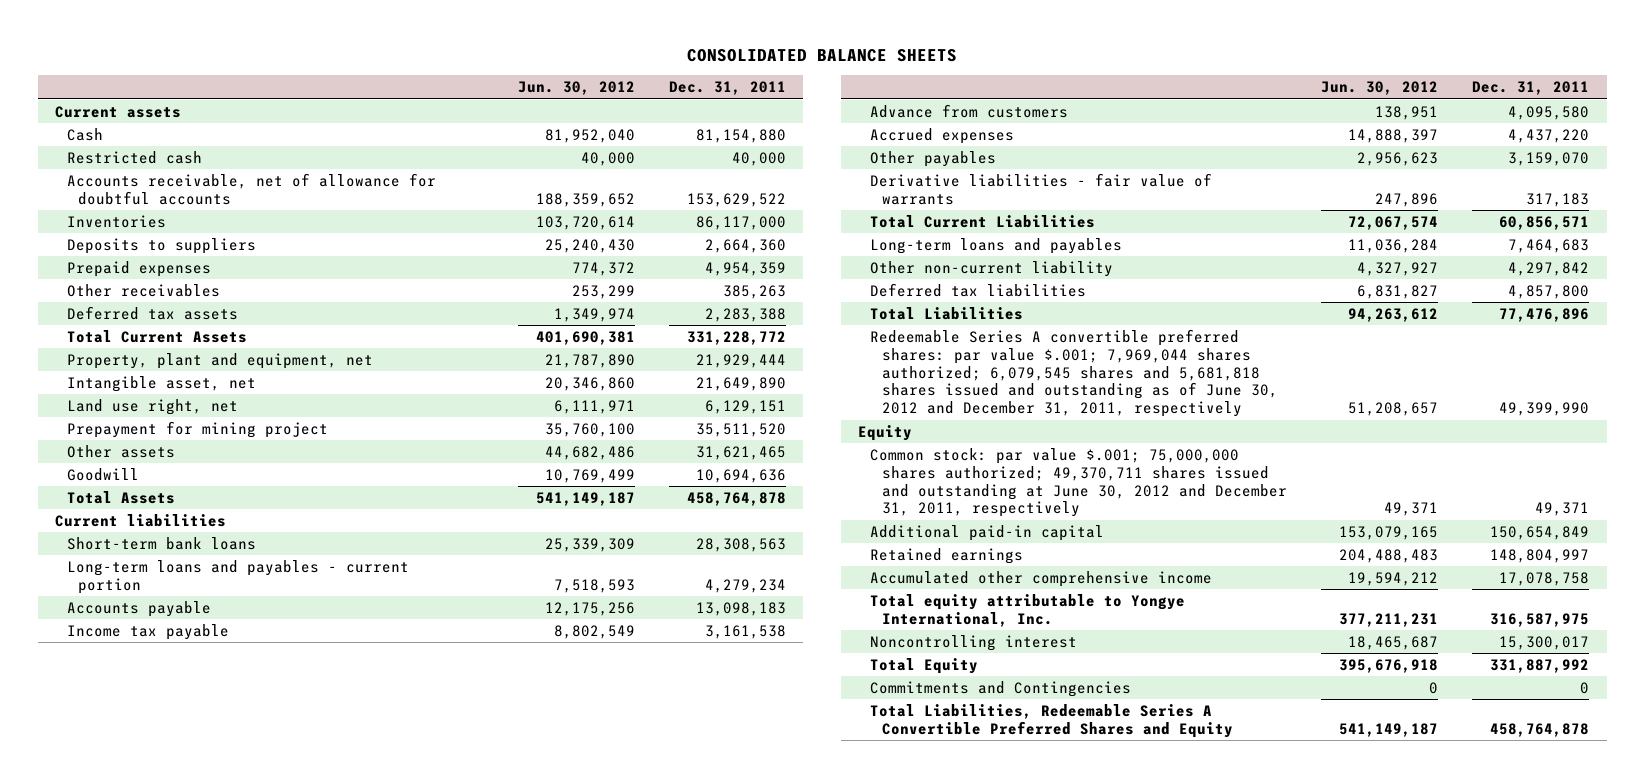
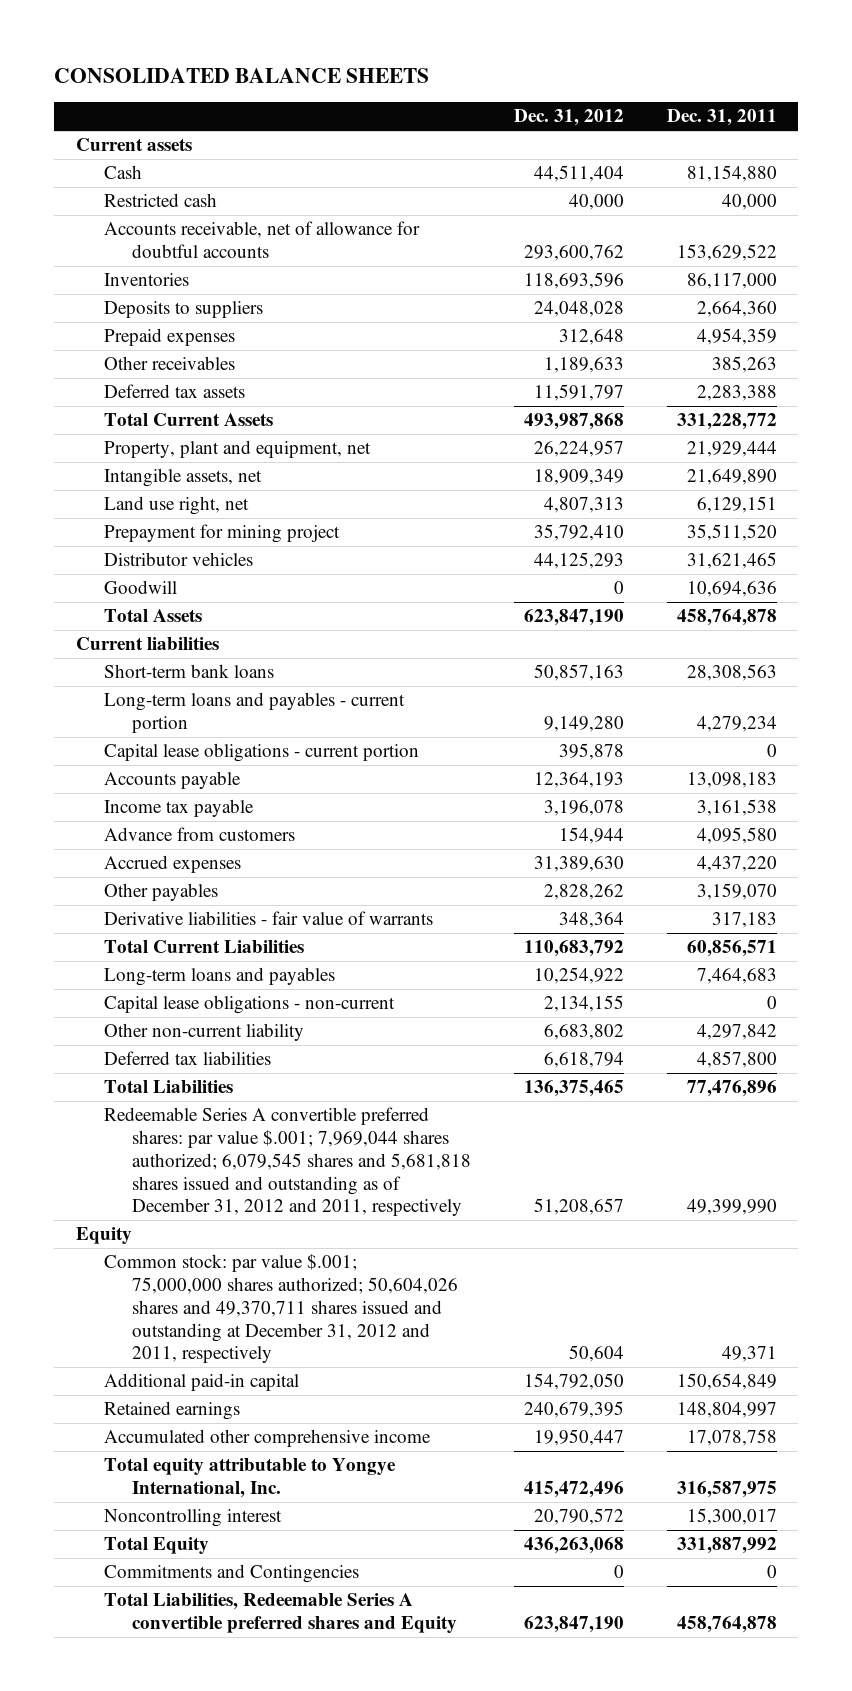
- | Jun. 30, 2012 | Dec. 31, 2011
+ | Dec. 31, 2012 | Dec. 31, 2011
- Intangible asset, net | 20,346,860 | 21,649,890
+ Intangible assets, net | 18,909,349 | 21,649,890
- Other assets | 44,682,486 | 31,621,465
+ Distributor vehicles | 44,125,293 | 31,621,465
+ Capital lease obligations - current portion | 395,878 | 0
+ Capital lease obligations - non-current | 2,134,155 | 0
- Redeemable Series A convertible preferred shares: par value $.001; 7,969,044 shares authorized; 6,079,545 shares and 5,681,818 shares issued and outstanding as of June 30, 2012 and December 31, 2011, respectively | 51,208,657 | 49,399,990
+ Redeemable Series A convertible preferred shares: par value $.001; 7,969,044 shares authorized; 6,079,545 shares and 5,681,818 shares issued and outstanding as of December 31, 2012 and 2011, respectively | 51,208,657 | 49,399,990
- Common stock: par value $.001; 75,000,000 shares authorized; 49,370,711 shares issued and outstanding at June 30, 2012 and December 31, 2011, respectively | 49,371 | 49,371
+ Common stock: par value $.001; 75,000,000 shares authorized; 50,604,026 shares and 49,370,711 shares issued and outstanding at December 31, 2012 and 2011, respectively | 50,604 | 49,371
- Total Liabilities, Redeemable Series A Convertible Preferred Shares and Equity | 541,149,187 | 458,764,878
+ Total Liabilities, Redeemable Series A convertible preferred shares and Equity | 623,847,190 | 458,764,878

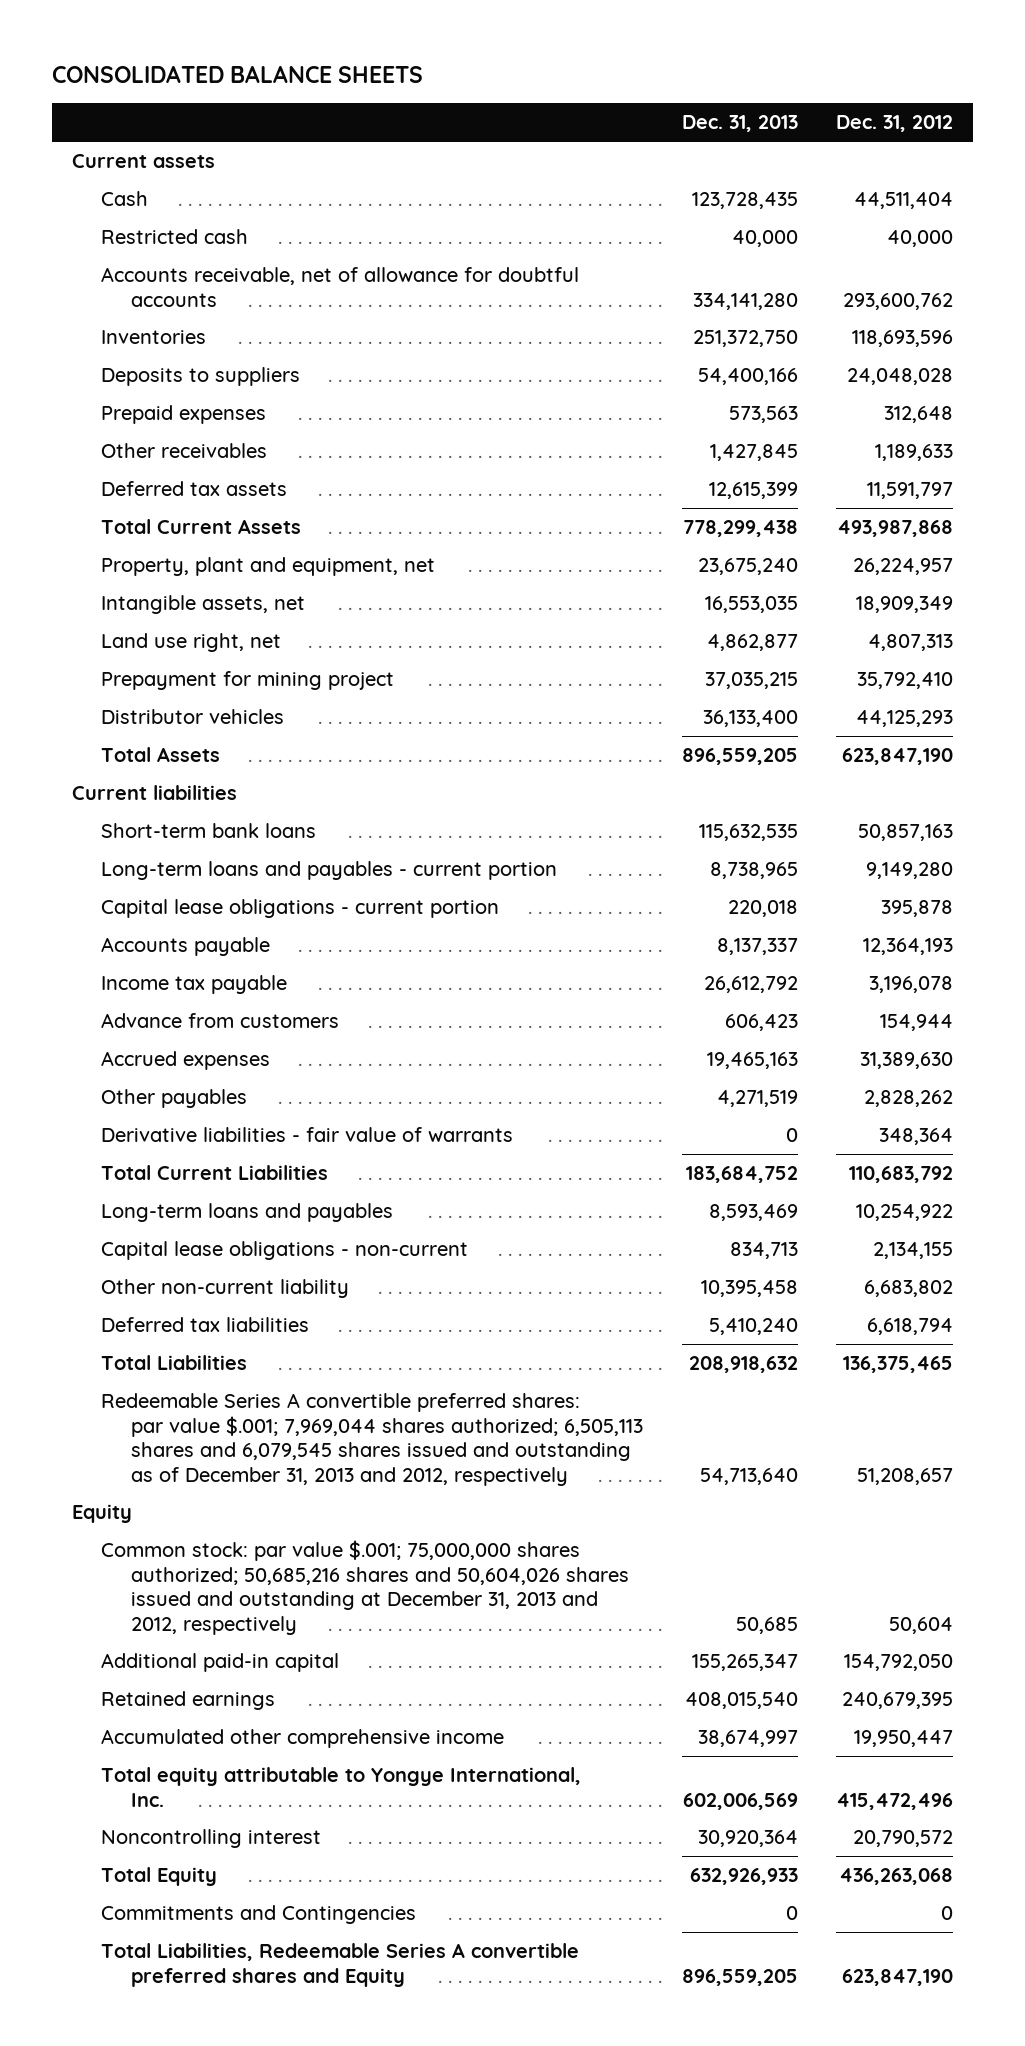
- | Dec. 31, 2012 | Dec. 31, 2011
+ | Dec. 31, 2013 | Dec. 31, 2012
- Goodwill | 0 | 10,694,636
- Redeemable Series A convertible preferred shares: par value $.001; 7,969,044 shares authorized; 6,079,545 shares and 5,681,818 shares issued and outstanding as of December 31, 2012 and 2011, respectively | 51,208,657 | 49,399,990
+ Redeemable Series A convertible preferred shares: par value $.001; 7,969,044 shares authorized; 6,505,113 shares and 6,079,545 shares issued and outstanding as of December 31, 2013 and 2012, respectively | 54,713,640 | 51,208,657
- Common stock: par value $.001; 75,000,000 shares authorized; 50,604,026 shares and 49,370,711 shares issued and outstanding at December 31, 2012 and 2011, respectively | 50,604 | 49,371
+ Common stock: par value $.001; 75,000,000 shares authorized; 50,685,216 shares and 50,604,026 shares issued and outstanding at December 31, 2013 and 2012, respectively | 50,685 | 50,604

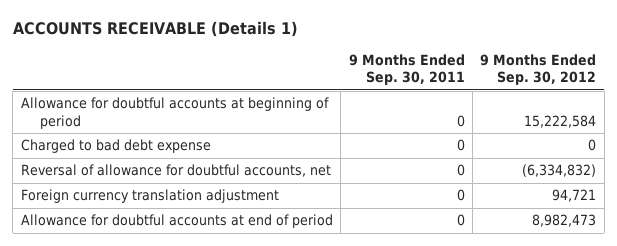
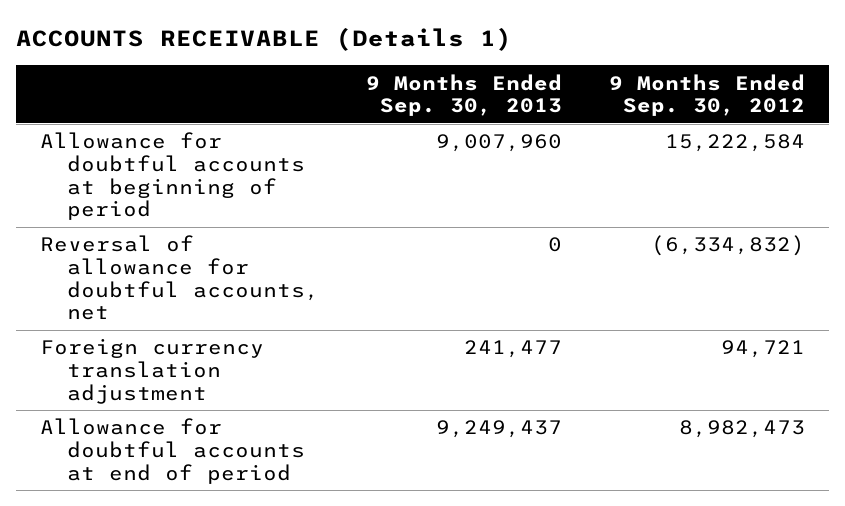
- | 9 Months Ended Sep. 30, 2011 | 9 Months Ended Sep. 30, 2012
+ | 9 Months Ended Sep. 30, 2013 | 9 Months Ended Sep. 30, 2012
- Charged to bad debt expense | 0 | 0

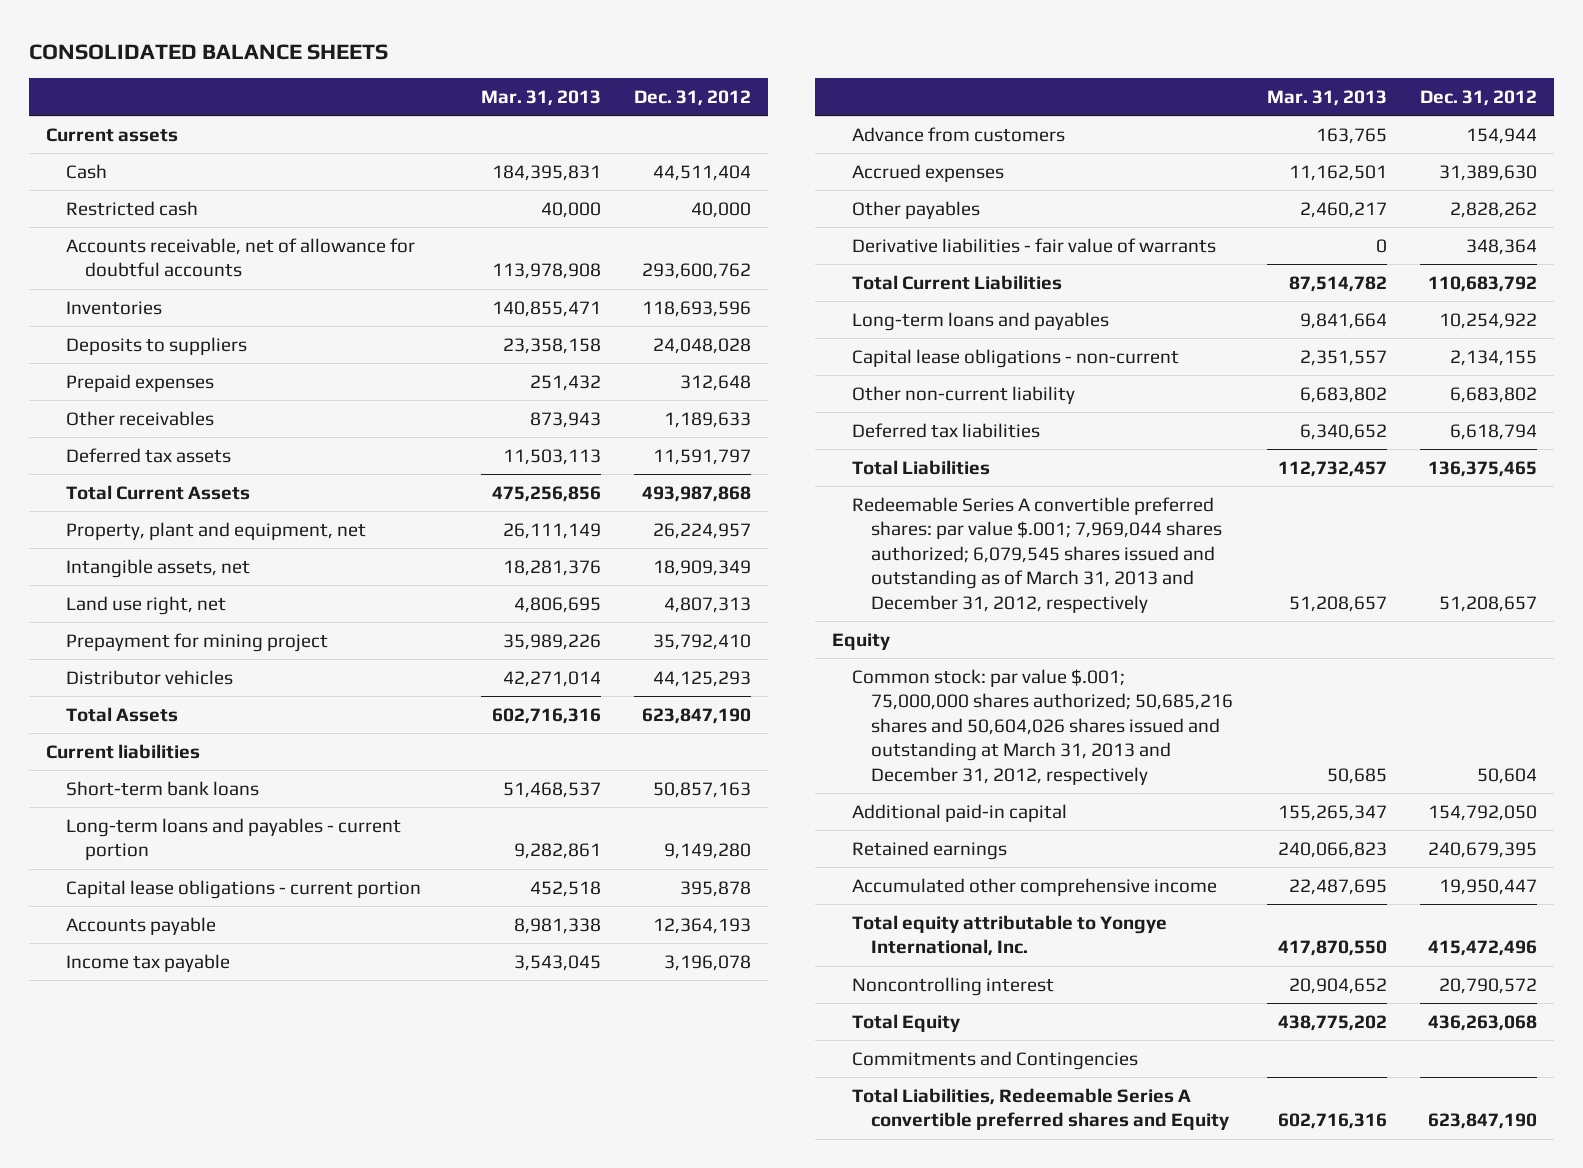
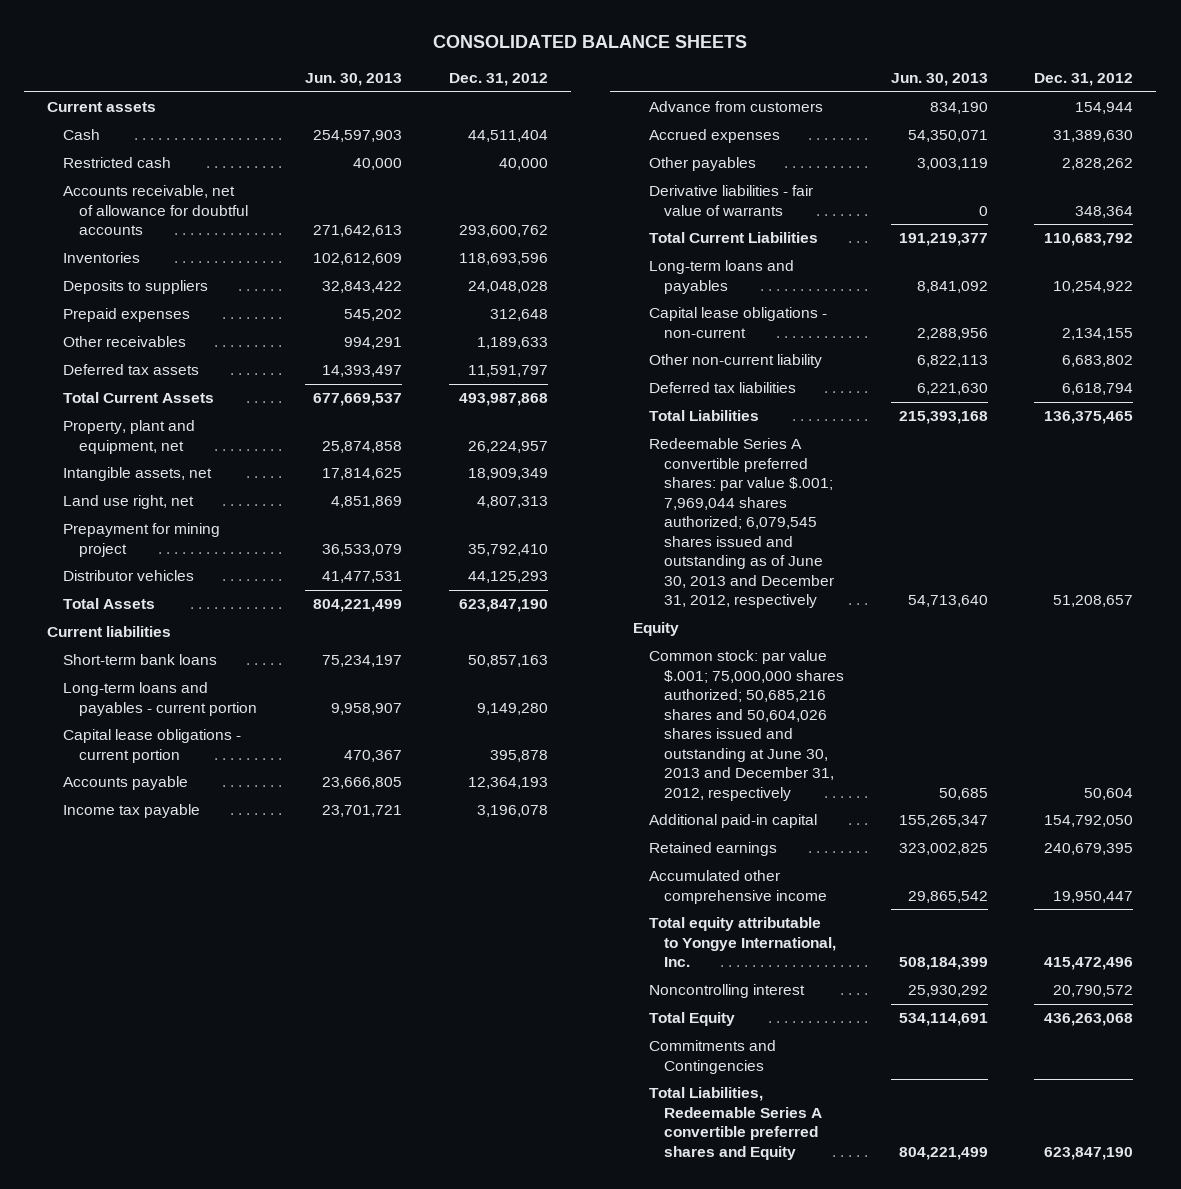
- | Mar. 31, 2013 | Dec. 31, 2012
+ | Jun. 30, 2013 | Dec. 31, 2012
- Redeemable Series A convertible preferred shares: par value $.001; 7,969,044 shares authorized; 6,079,545 shares issued and outstanding as of March 31, 2013 and December 31, 2012, respectively | 51,208,657 | 51,208,657
+ Redeemable Series A convertible preferred shares: par value $.001; 7,969,044 shares authorized; 6,079,545 shares issued and outstanding as of June 30, 2013 and December 31, 2012, respectively | 54,713,640 | 51,208,657
- Common stock: par value $.001; 75,000,000 shares authorized; 50,685,216 shares and 50,604,026 shares issued and outstanding at March 31, 2013 and December 31, 2012, respectively | 50,685 | 50,604
+ Common stock: par value $.001; 75,000,000 shares authorized; 50,685,216 shares and 50,604,026 shares issued and outstanding at June 30, 2013 and December 31, 2012, respectively | 50,685 | 50,604

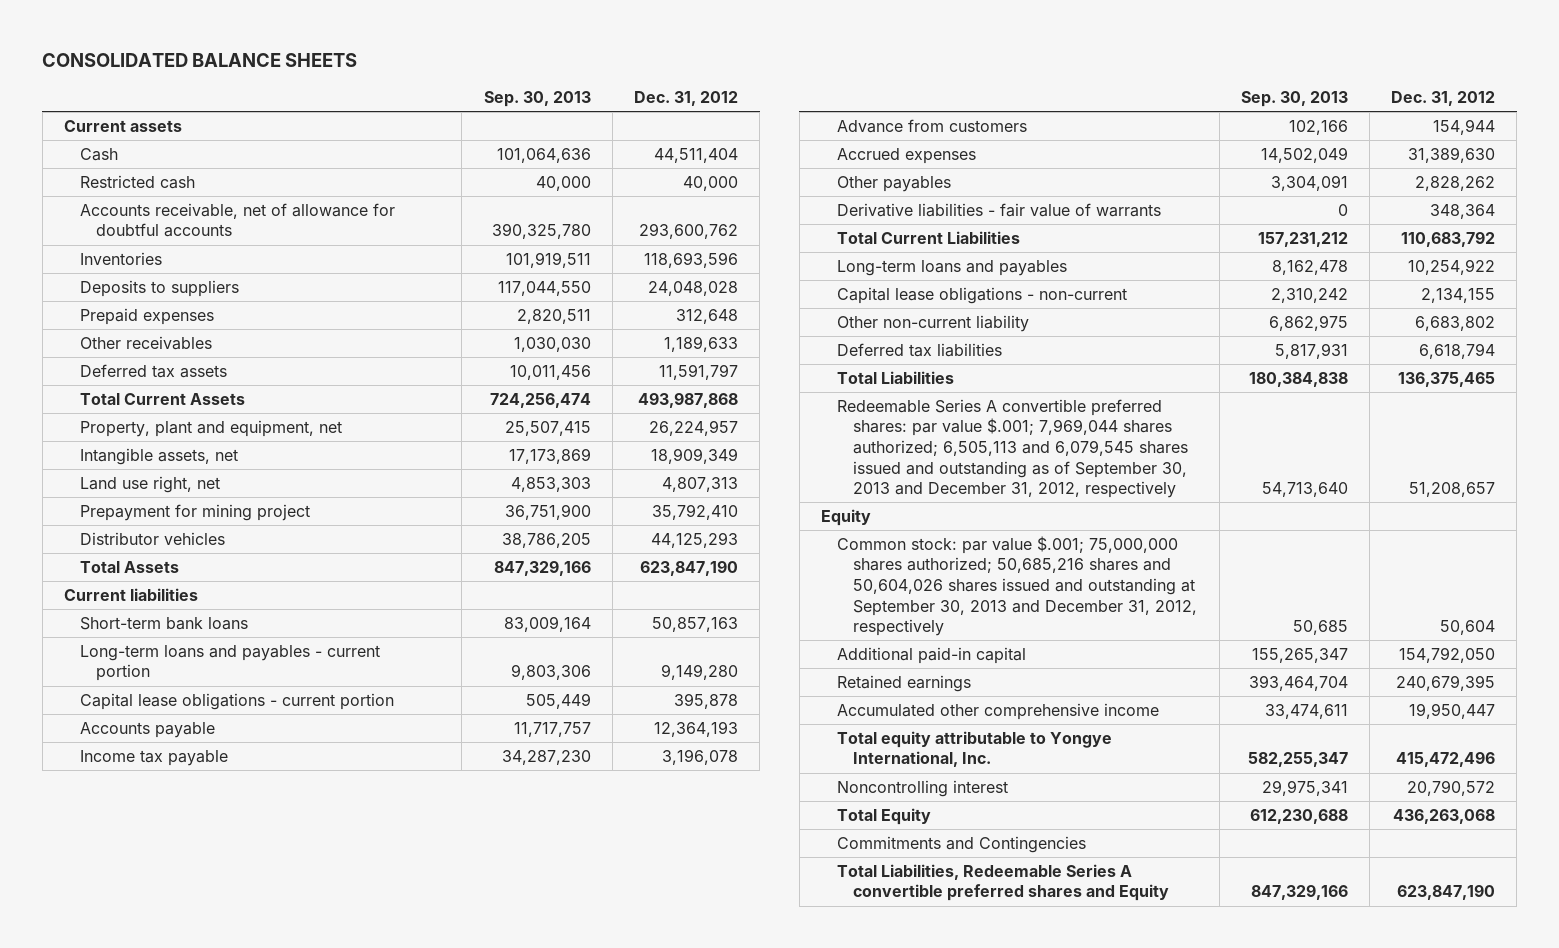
- | Jun. 30, 2013 | Dec. 31, 2012
+ | Sep. 30, 2013 | Dec. 31, 2012
- Redeemable Series A convertible preferred shares: par value $.001; 7,969,044 shares authorized; 6,079,545 shares issued and outstanding as of June 30, 2013 and December 31, 2012, respectively | 54,713,640 | 51,208,657
+ Redeemable Series A convertible preferred shares: par value $.001; 7,969,044 shares authorized; 6,505,113 and 6,079,545 shares issued and outstanding as of September 30, 2013 and December 31, 2012, respectively | 54,713,640 | 51,208,657
- Common stock: par value $.001; 75,000,000 shares authorized; 50,685,216 shares and 50,604,026 shares issued and outstanding at June 30, 2013 and December 31, 2012, respectively | 50,685 | 50,604
+ Common stock: par value $.001; 75,000,000 shares authorized; 50,685,216 shares and 50,604,026 shares issued and outstanding at September 30, 2013 and December 31, 2012, respectively | 50,685 | 50,604

